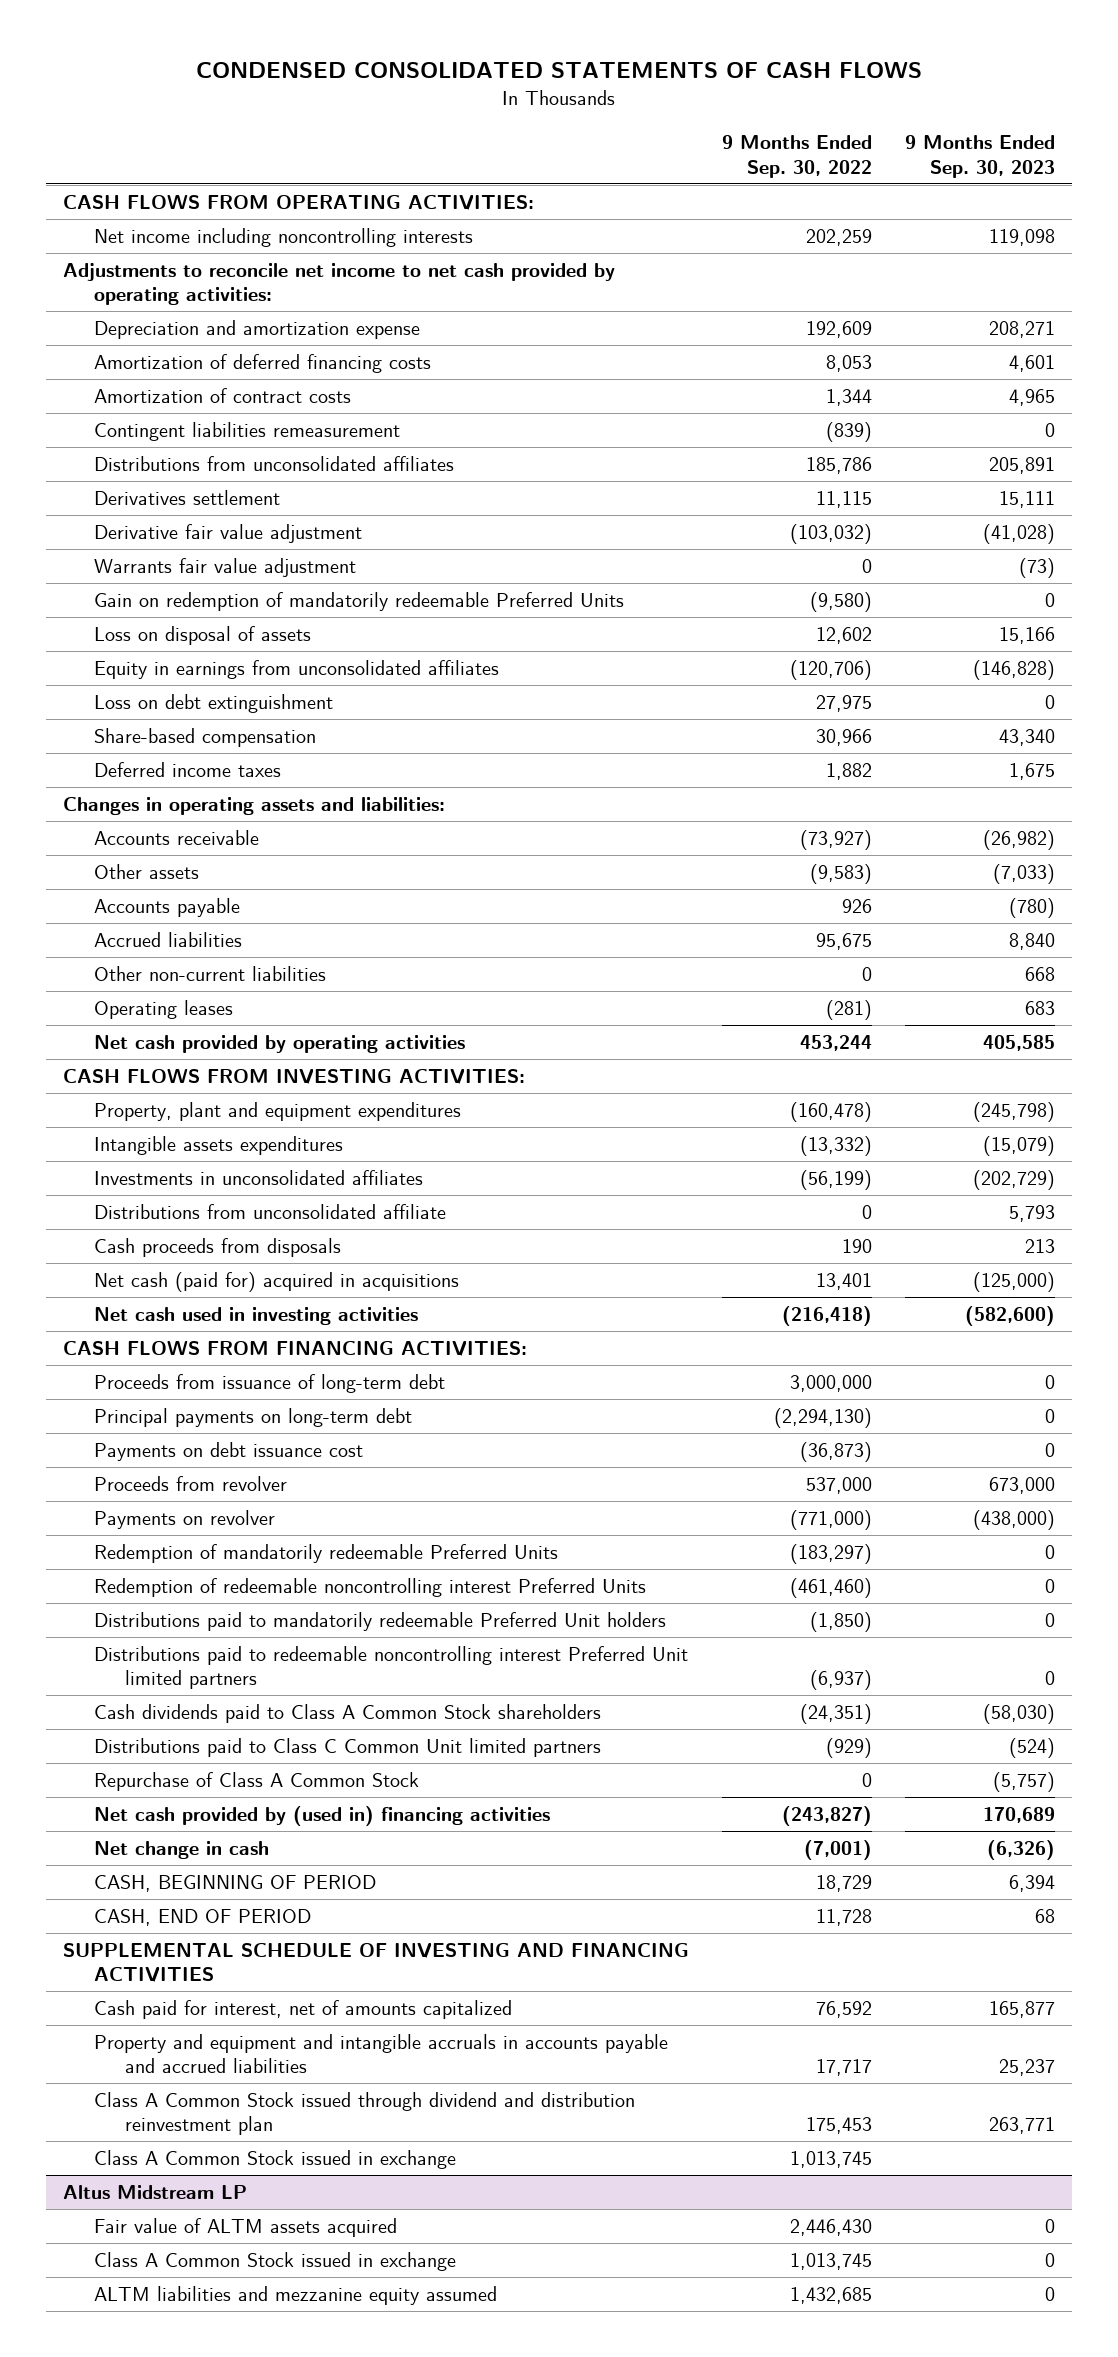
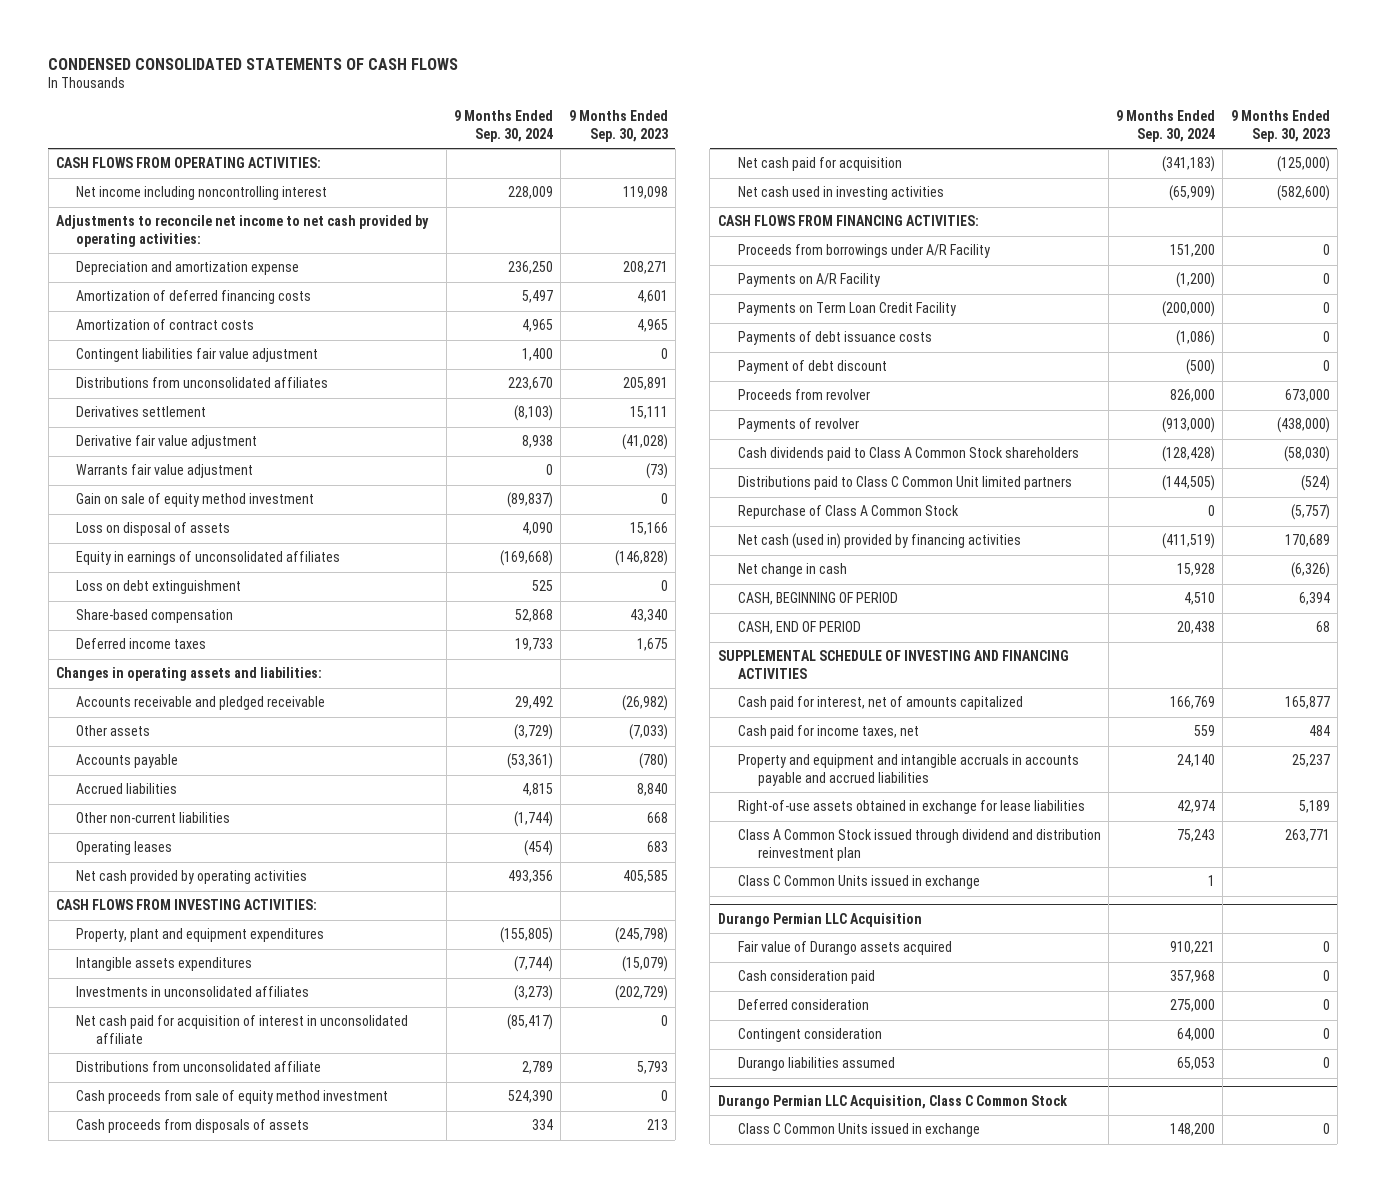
- | 9 Months Ended Sep. 30, 2022 | 9 Months Ended Sep. 30, 2023
+ | 9 Months Ended Sep. 30, 2024 | 9 Months Ended Sep. 30, 2023
- Net income including noncontrolling interests | 202,259 | 119,098
+ Net income including noncontrolling interest | 228,009 | 119,098
- Contingent liabilities remeasurement | (839) | 0
+ Contingent liabilities fair value adjustment | 1,400 | 0
- Gain on redemption of mandatorily redeemable Preferred Units | (9,580) | 0
+ Gain on sale of equity method investment | (89,837) | 0
- Equity in earnings from unconsolidated affiliates | (120,706) | (146,828)
+ Equity in earnings of unconsolidated affiliates | (169,668) | (146,828)
- Accounts receivable | (73,927) | (26,982)
+ Accounts receivable and pledged receivable | 29,492 | (26,982)
+ Net cash paid for acquisition of interest in unconsolidated affiliate | (85,417) | 0
- Cash proceeds from disposals | 190 | 213
- Net cash (paid for) acquired in acquisitions | 13,401 | (125,000)
+ Cash proceeds from sale of equity method investment | 524,390 | 0
+ Cash proceeds from disposals of assets | 334 | 213
+ Net cash paid for acquisition | (341,183) | (125,000)
- Proceeds from issuance of long-term debt | 3,000,000 | 0
- Principal payments on long-term debt | (2,294,130) | 0
- Payments on debt issuance cost | (36,873) | 0
+ Proceeds from borrowings under A/R Facility | 151,200 | 0
+ Payments on A/R Facility | (1,200) | 0
+ Payments on Term Loan Credit Facility | (200,000) | 0
+ Payments of debt issuance costs | (1,086) | 0
+ Payment of debt discount | (500) | 0
- Payments on revolver | (771,000) | (438,000)
- Redemption of mandatorily redeemable Preferred Units | (183,297) | 0
- Redemption of redeemable noncontrolling interest Preferred Units | (461,460) | 0
- Distributions paid to mandatorily redeemable Preferred Unit holders | (1,850) | 0
- Distributions paid to redeemable noncontrolling interest Preferred Unit limited partners | (6,937) | 0
+ Payments of revolver | (913,000) | (438,000)
- Net cash provided by (used in) financing activities | (243,827) | 170,689
+ Net cash (used in) provided by financing activities | (411,519) | 170,689
+ Cash paid for income taxes, net | 559 | 484
+ Right-of-use assets obtained in exchange for lease liabilities | 42,974 | 5,189
- Class A Common Stock issued in exchange | 1,013,745 |
- Altus Midstream LP
- Fair value of ALTM assets acquired | 2,446,430 | 0
- Class A Common Stock issued in exchange | 1,013,745 | 0
- ALTM liabilities and mezzanine equity assumed | 1,432,685 | 0
+ Class C Common Units issued in exchange | 1 |
+ Durango Permian LLC Acquisition
+ Fair value of Durango assets acquired | 910,221 | 0
+ Cash consideration paid | 357,968 | 0
+ Deferred consideration | 275,000 | 0
+ Contingent consideration | 64,000 | 0
+ Durango liabilities assumed | 65,053 | 0
+ Durango Permian LLC Acquisition, Class C Common Stock
+ Class C Common Units issued in exchange | 148,200 | 0

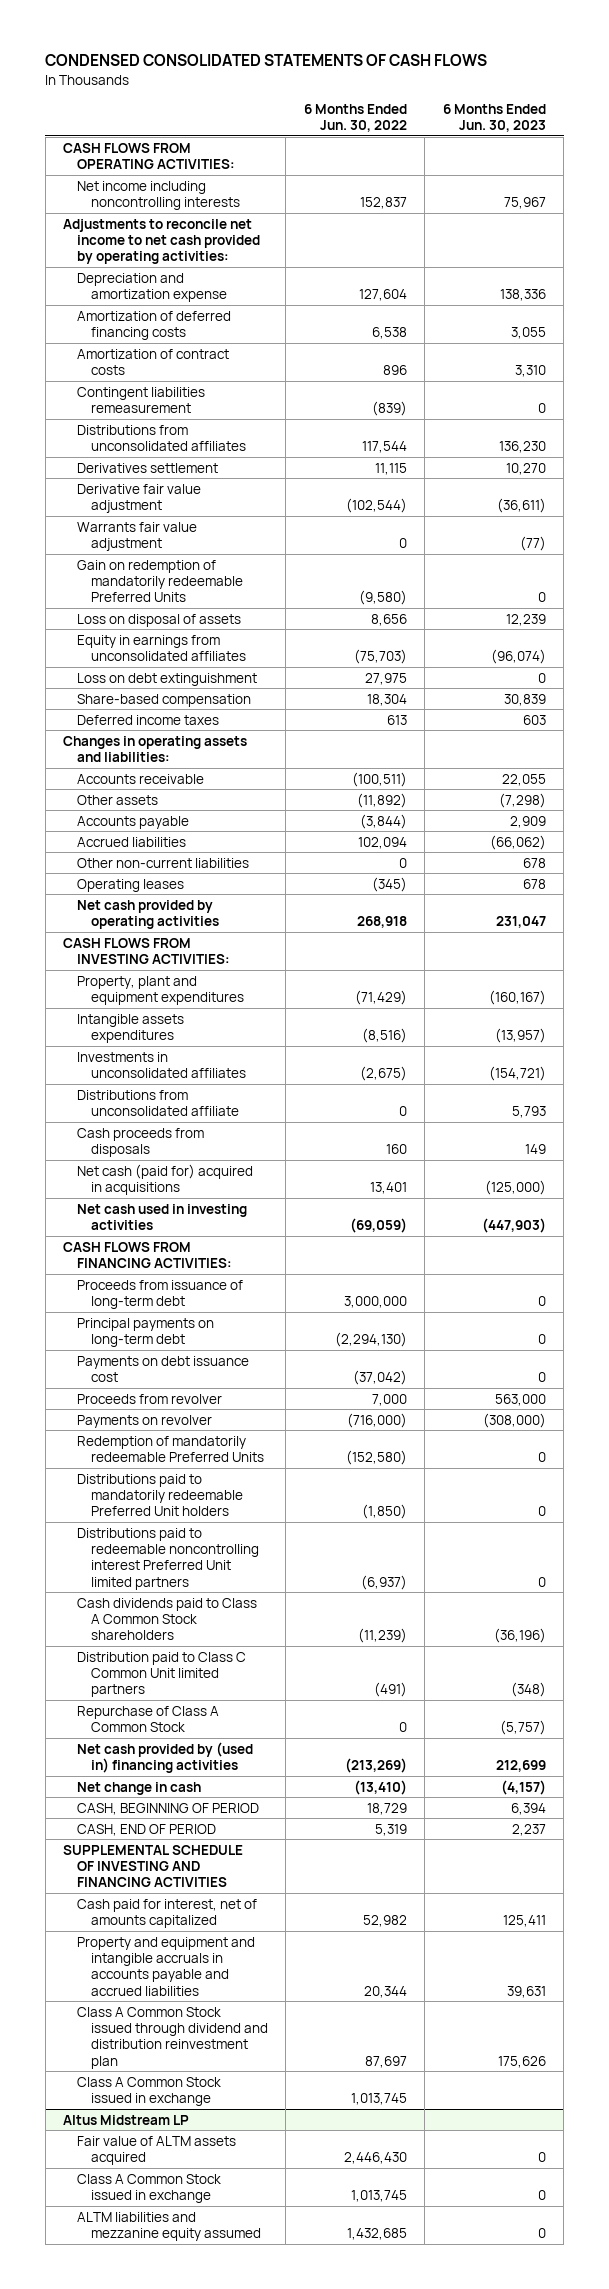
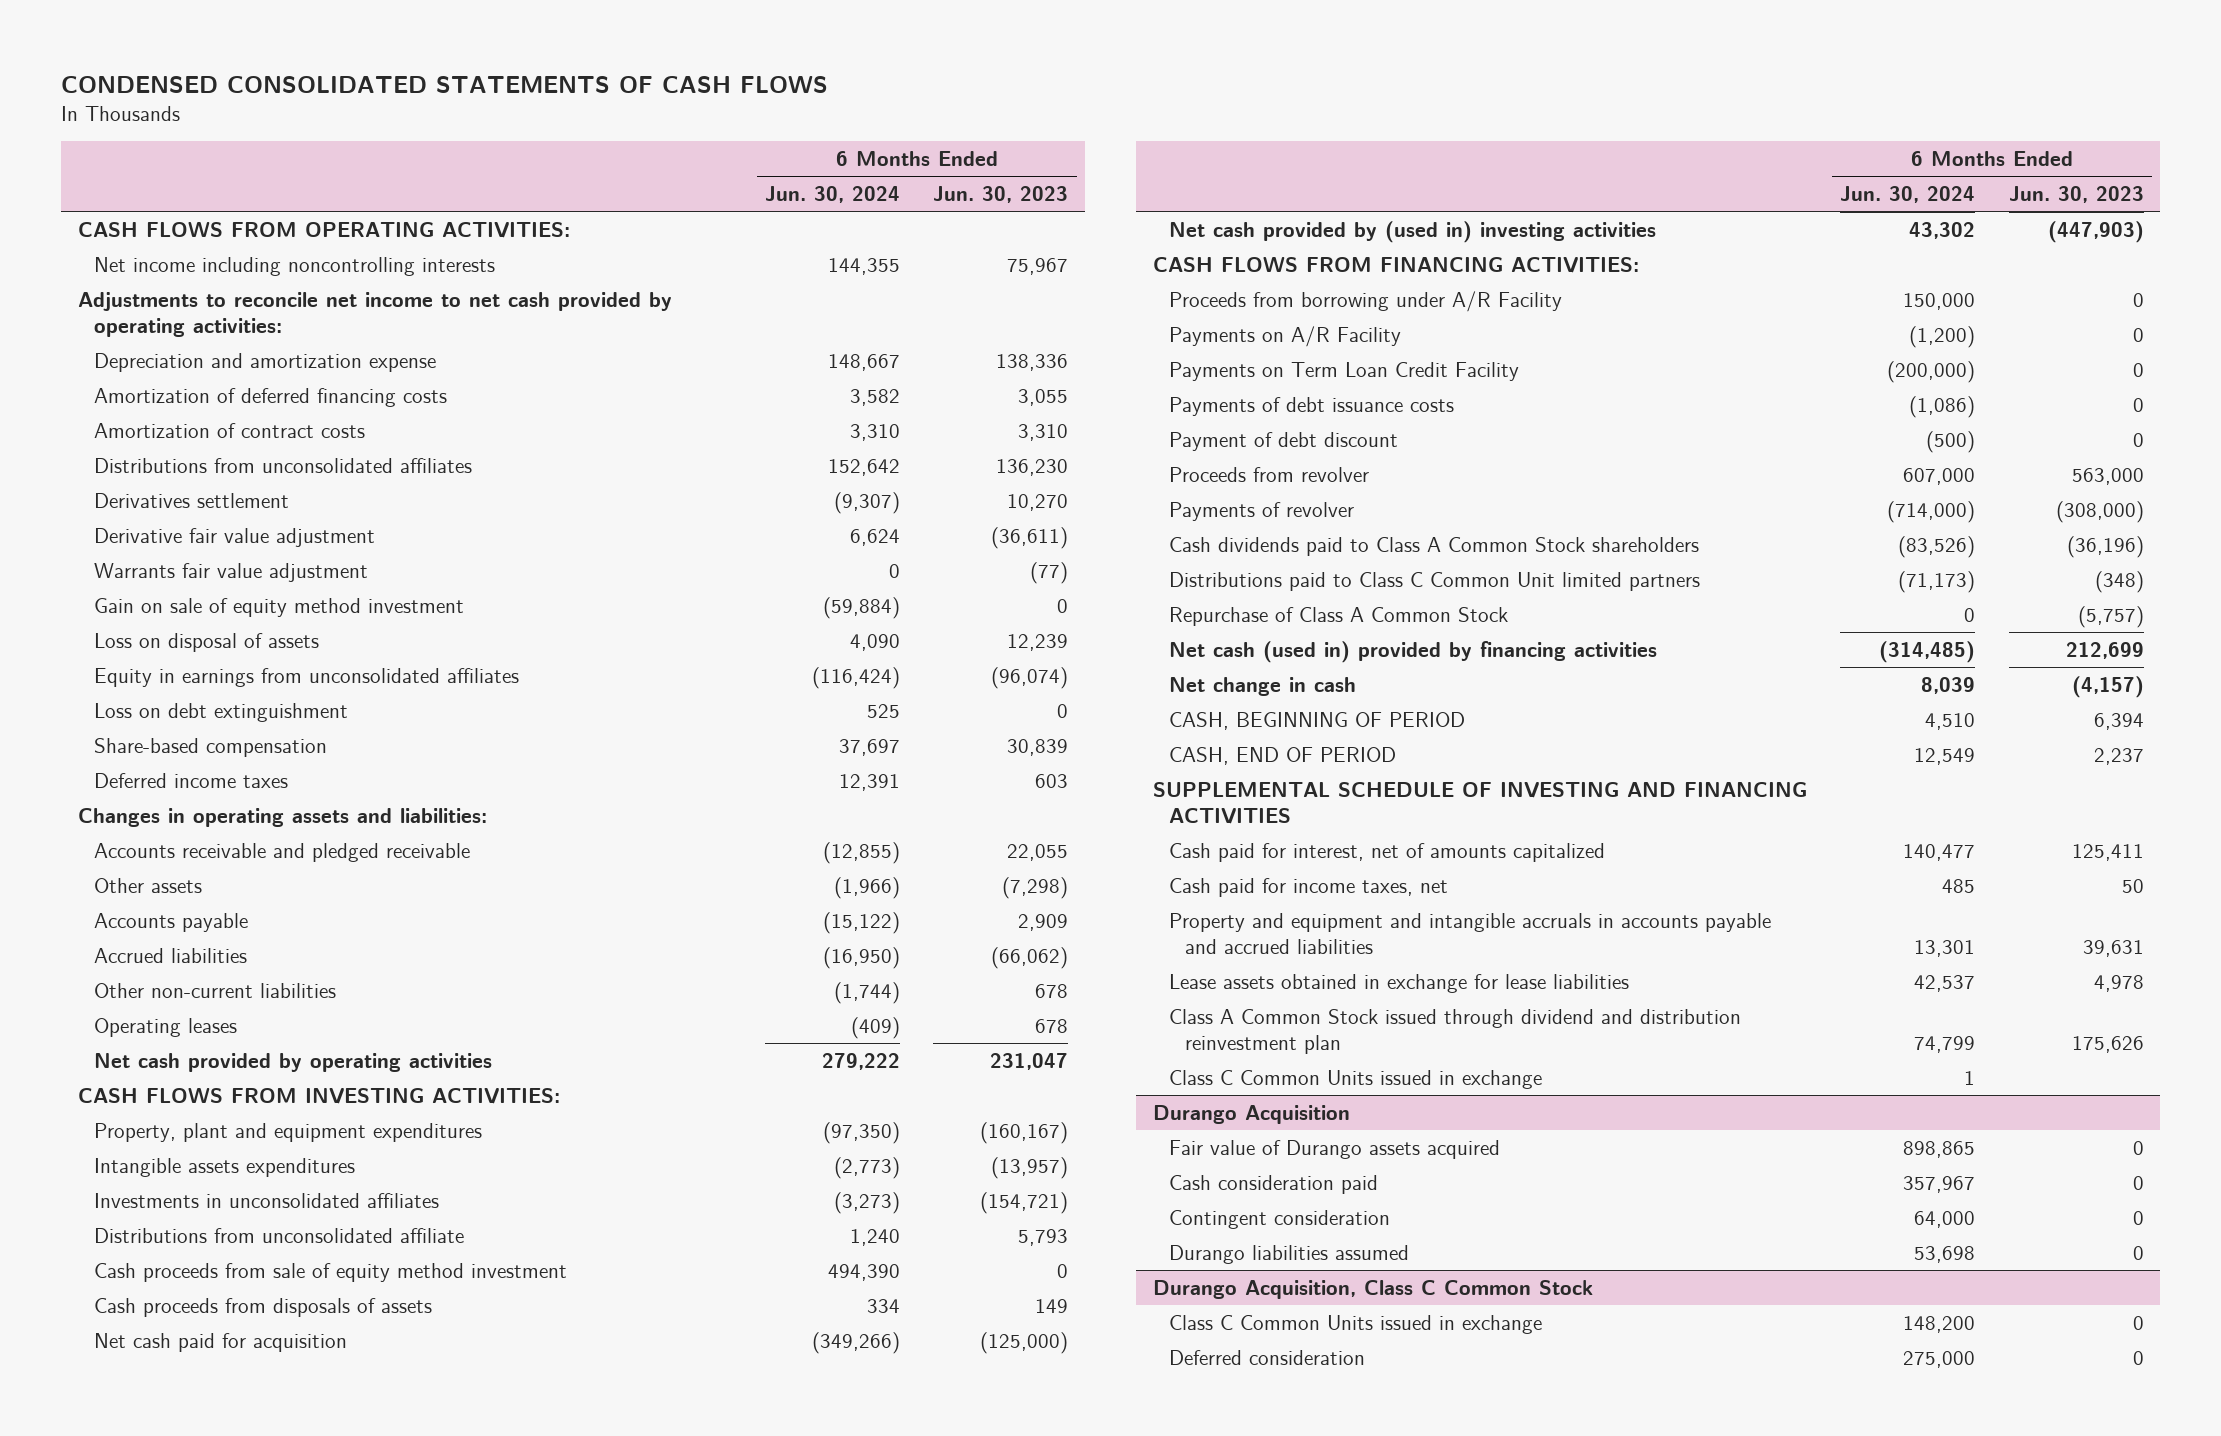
- | 6 Months Ended Jun. 30, 2022 | 6 Months Ended Jun. 30, 2023
+ | 6 Months Ended Jun. 30, 2024 | 6 Months Ended Jun. 30, 2023
- Contingent liabilities remeasurement | (839) | 0
- Gain on redemption of mandatorily redeemable Preferred Units | (9,580) | 0
+ Gain on sale of equity method investment | (59,884) | 0
- Accounts receivable | (100,511) | 22,055
+ Accounts receivable and pledged receivable | (12,855) | 22,055
- Cash proceeds from disposals | 160 | 149
- Net cash (paid for) acquired in acquisitions | 13,401 | (125,000)
- Net cash used in investing activities | (69,059) | (447,903)
+ Cash proceeds from sale of equity method investment | 494,390 | 0
+ Cash proceeds from disposals of assets | 334 | 149
+ Net cash paid for acquisition | (349,266) | (125,000)
+ Net cash provided by (used in) investing activities | 43,302 | (447,903)
- Proceeds from issuance of long-term debt | 3,000,000 | 0
- Principal payments on long-term debt | (2,294,130) | 0
- Payments on debt issuance cost | (37,042) | 0
+ Proceeds from borrowing under A/R Facility | 150,000 | 0
+ Payments on A/R Facility | (1,200) | 0
+ Payments on Term Loan Credit Facility | (200,000) | 0
+ Payments of debt issuance costs | (1,086) | 0
+ Payment of debt discount | (500) | 0
- Payments on revolver | (716,000) | (308,000)
- Redemption of mandatorily redeemable Preferred Units | (152,580) | 0
- Distributions paid to mandatorily redeemable Preferred Unit holders | (1,850) | 0
- Distributions paid to redeemable noncontrolling interest Preferred Unit limited partners | (6,937) | 0
+ Payments of revolver | (714,000) | (308,000)
- Distribution paid to Class C Common Unit limited partners | (491) | (348)
+ Distributions paid to Class C Common Unit limited partners | (71,173) | (348)
- Net cash provided by (used in) financing activities | (213,269) | 212,699
+ Net cash (used in) provided by financing activities | (314,485) | 212,699
+ Cash paid for income taxes, net | 485 | 50
+ Lease assets obtained in exchange for lease liabilities | 42,537 | 4,978
- Class A Common Stock issued in exchange | 1,013,745 |
- Altus Midstream LP
- Fair value of ALTM assets acquired | 2,446,430 | 0
- Class A Common Stock issued in exchange | 1,013,745 | 0
- ALTM liabilities and mezzanine equity assumed | 1,432,685 | 0
+ Class C Common Units issued in exchange | 1 |
+ Durango Acquisition
+ Fair value of Durango assets acquired | 898,865 | 0
+ Cash consideration paid | 357,967 | 0
+ Contingent consideration | 64,000 | 0
+ Durango liabilities assumed | 53,698 | 0
+ Durango Acquisition, Class C Common Stock
+ Class C Common Units issued in exchange | 148,200 | 0
+ Deferred consideration | 275,000 | 0

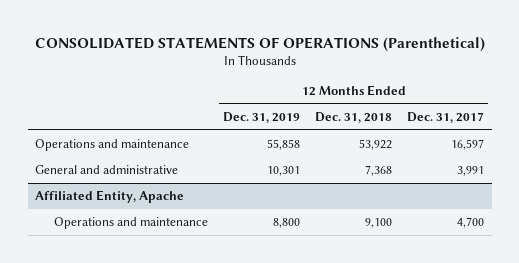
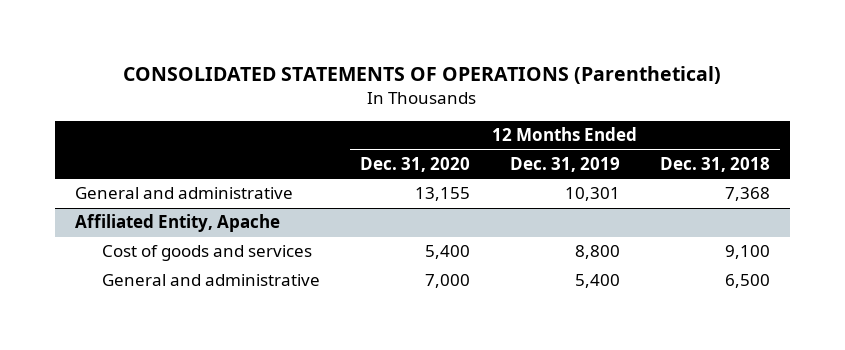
- | 12 Months Ended Dec. 31, 2019 | 12 Months Ended Dec. 31, 2018 | 12 Months Ended Dec. 31, 2017
+ | 12 Months Ended Dec. 31, 2020 | 12 Months Ended Dec. 31, 2019 | 12 Months Ended Dec. 31, 2018
- Operations and maintenance | 55,858 | 53,922 | 16,597
@ Affiliated Entity, Apache
- Operations and maintenance | 8,800 | 9,100 | 4,700
+ Cost of goods and services | 5,400 | 8,800 | 9,100
+ General and administrative | 7,000 | 5,400 | 6,500

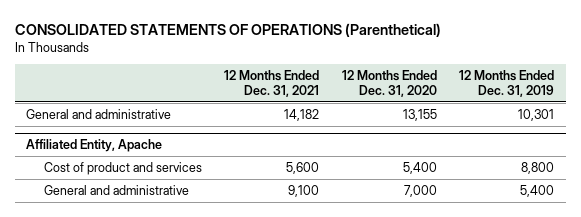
- | 12 Months Ended Dec. 31, 2020 | 12 Months Ended Dec. 31, 2019 | 12 Months Ended Dec. 31, 2018
+ | 12 Months Ended Dec. 31, 2021 | 12 Months Ended Dec. 31, 2020 | 12 Months Ended Dec. 31, 2019
@ Affiliated Entity, Apache
- Cost of goods and services | 5,400 | 8,800 | 9,100
+ Cost of product and services | 5,600 | 5,400 | 8,800

